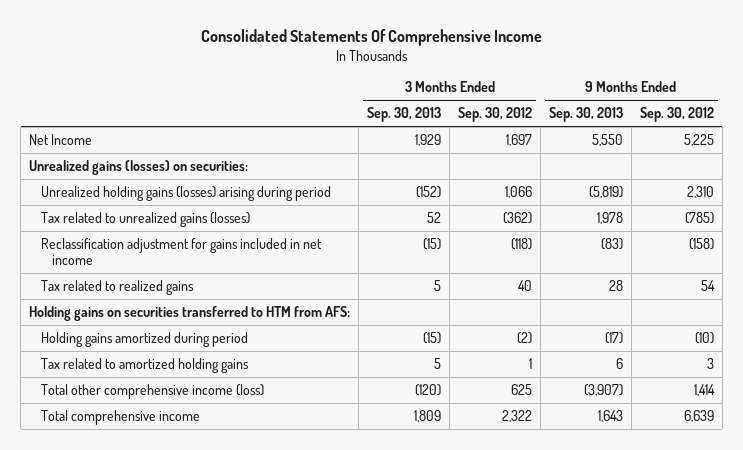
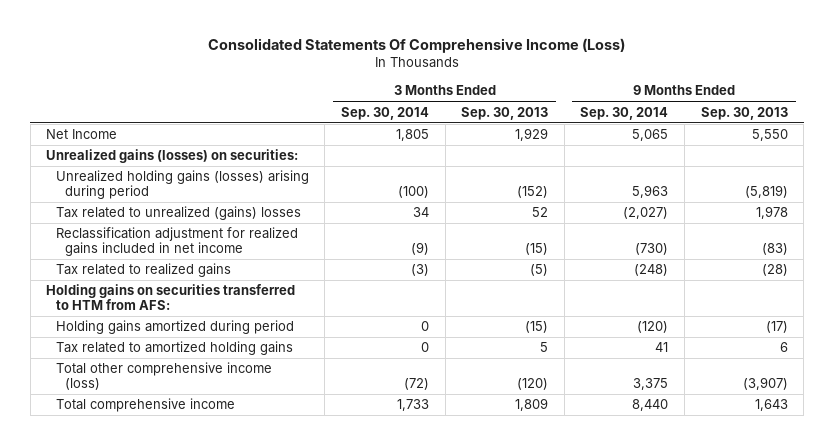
- Consolidated Statements Of Comprehensive Income
+ Consolidated Statements Of Comprehensive Income (Loss)
- | 3 Months Ended Sep. 30, 2013 | 3 Months Ended Sep. 30, 2012 | 9 Months Ended Sep. 30, 2013 | 9 Months Ended Sep. 30, 2012
+ | 3 Months Ended Sep. 30, 2014 | 3 Months Ended Sep. 30, 2013 | 9 Months Ended Sep. 30, 2014 | 9 Months Ended Sep. 30, 2013
- Tax related to unrealized gains (losses) | 52 | (362) | 1,978 | (785)
- Reclassification adjustment for gains included in net income | (15) | (118) | (83) | (158)
- Tax related to realized gains | 5 | 40 | 28 | 54
+ Tax related to unrealized (gains) losses | 34 | 52 | (2,027) | 1,978
+ Reclassification adjustment for realized gains included in net income | (9) | (15) | (730) | (83)
+ Tax related to realized gains | (3) | (5) | (248) | (28)

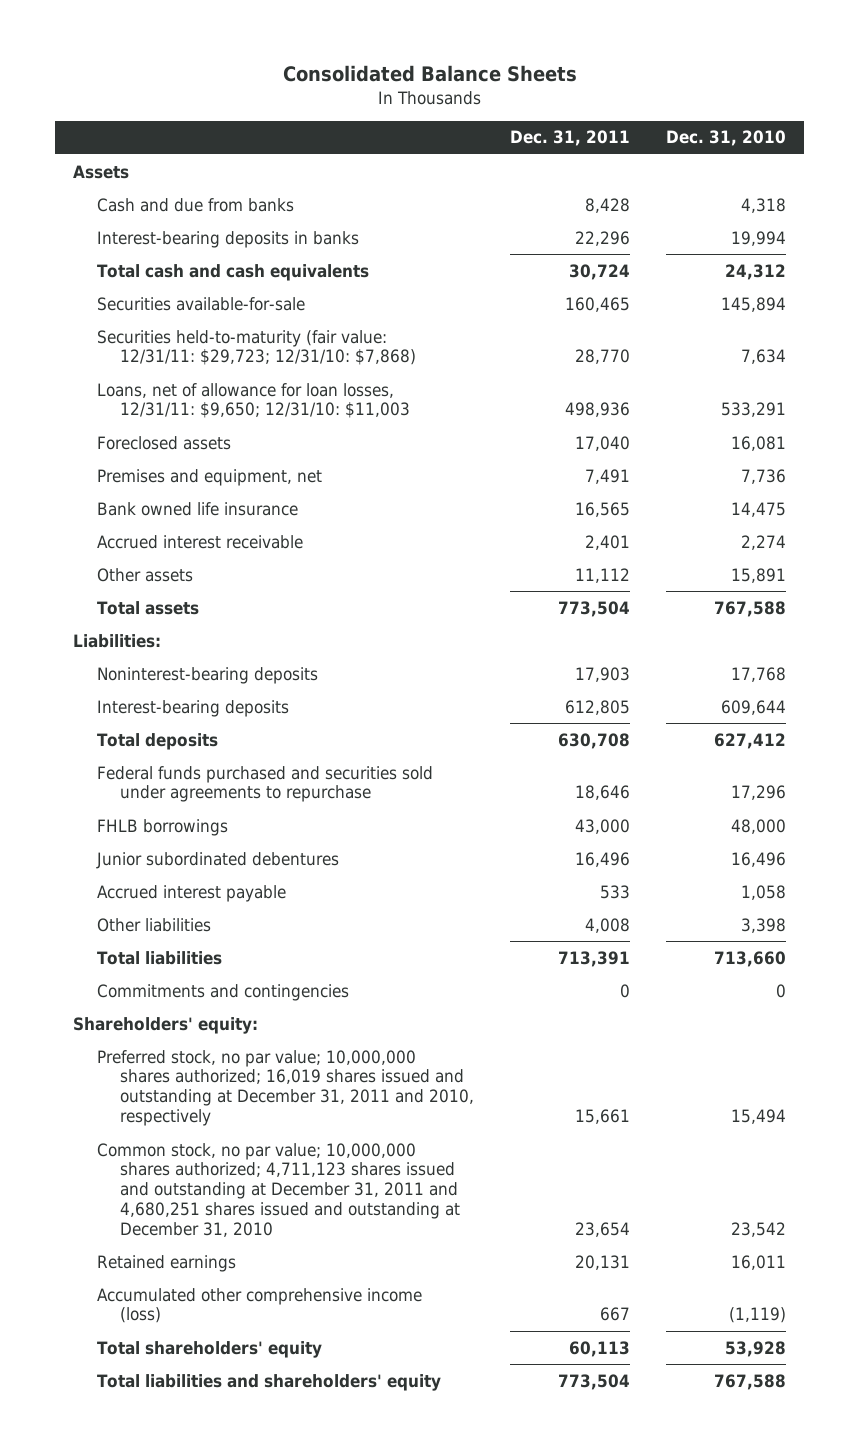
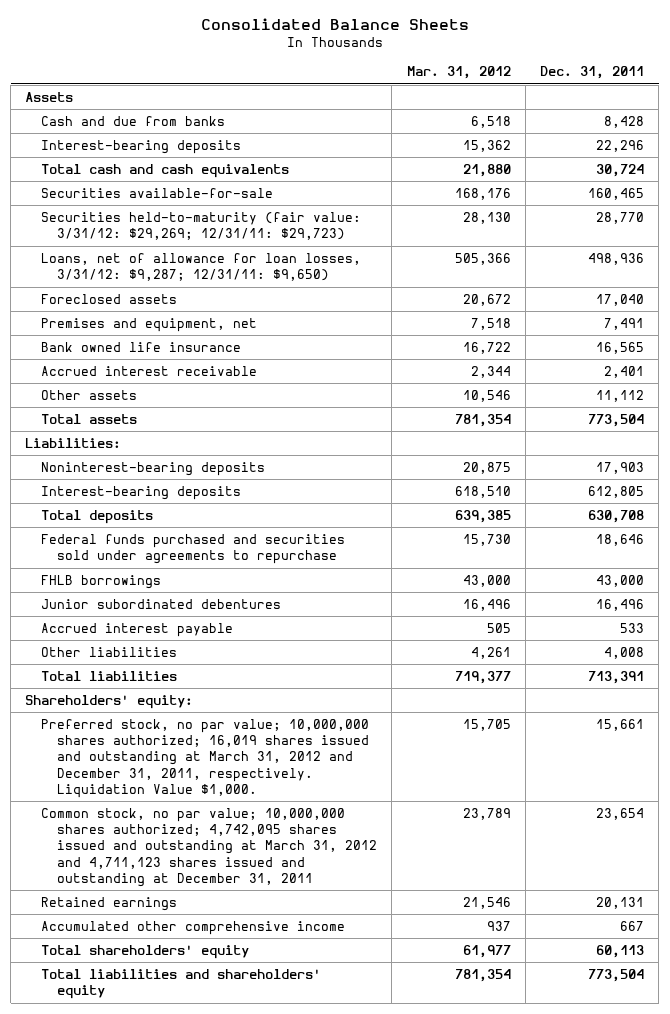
- | Dec. 31, 2011 | Dec. 31, 2010
+ | Mar. 31, 2012 | Dec. 31, 2011
- Interest-bearing deposits in banks | 22,296 | 19,994
+ Interest-bearing deposits | 15,362 | 22,296
- Securities held-to-maturity (fair value: 12/31/11: $29,723; 12/31/10: $7,868) | 28,770 | 7,634
- Loans, net of allowance for loan losses, 12/31/11: $9,650; 12/31/10: $11,003 | 498,936 | 533,291
+ Securities held-to-maturity (fair value: 3/31/12: $29,269; 12/31/11: $29,723) | 28,130 | 28,770
+ Loans, net of allowance for loan losses, 3/31/12: $9,287; 12/31/11: $9,650) | 505,366 | 498,936
- Commitments and contingencies | 0 | 0
- Preferred stock, no par value; 10,000,000 shares authorized; 16,019 shares issued and outstanding at December 31, 2011 and 2010, respectively | 15,661 | 15,494
- Common stock, no par value; 10,000,000 shares authorized; 4,711,123 shares issued and outstanding at December 31, 2011 and 4,680,251 shares issued and outstanding at December 31, 2010 | 23,654 | 23,542
+ Preferred stock, no par value; 10,000,000 shares authorized; 16,019 shares issued and outstanding at March 31, 2012 and December 31, 2011, respectively. Liquidation Value $1,000. | 15,705 | 15,661
+ Common stock, no par value; 10,000,000 shares authorized; 4,742,095 shares issued and outstanding at March 31, 2012 and 4,711,123 shares issued and outstanding at December 31, 2011 | 23,789 | 23,654
- Accumulated other comprehensive income (loss) | 667 | (1,119)
+ Accumulated other comprehensive income | 937 | 667

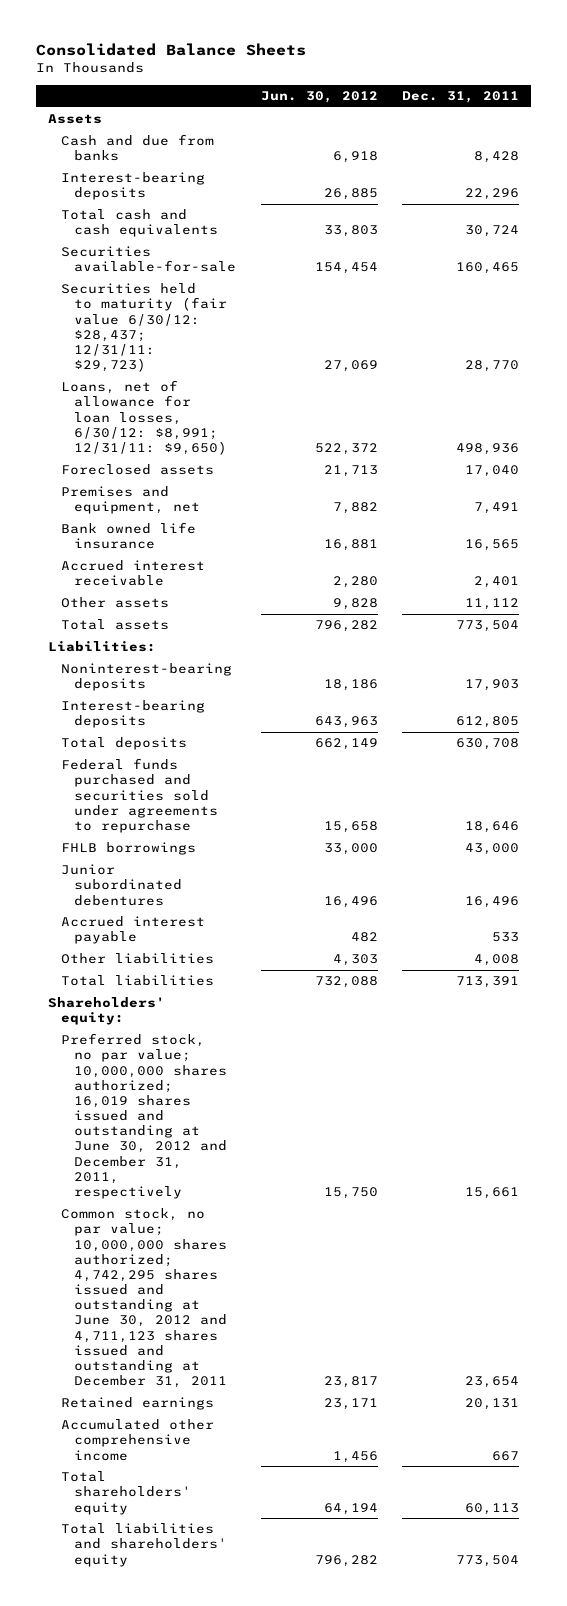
- | Mar. 31, 2012 | Dec. 31, 2011
+ | Jun. 30, 2012 | Dec. 31, 2011
- Securities held-to-maturity (fair value: 3/31/12: $29,269; 12/31/11: $29,723) | 28,130 | 28,770
- Loans, net of allowance for loan losses, 3/31/12: $9,287; 12/31/11: $9,650) | 505,366 | 498,936
+ Securities held to maturity (fair value 6/30/12: $28,437; 12/31/11: $29,723) | 27,069 | 28,770
+ Loans, net of allowance for loan losses, 6/30/12: $8,991; 12/31/11: $9,650) | 522,372 | 498,936
- Preferred stock, no par value; 10,000,000 shares authorized; 16,019 shares issued and outstanding at March 31, 2012 and December 31, 2011, respectively. Liquidation Value $1,000. | 15,705 | 15,661
- Common stock, no par value; 10,000,000 shares authorized; 4,742,095 shares issued and outstanding at March 31, 2012 and 4,711,123 shares issued and outstanding at December 31, 2011 | 23,789 | 23,654
+ Preferred stock, no par value; 10,000,000 shares authorized; 16,019 shares issued and outstanding at June 30, 2012 and December 31, 2011, respectively | 15,750 | 15,661
+ Common stock, no par value; 10,000,000 shares authorized; 4,742,295 shares issued and outstanding at June 30, 2012 and 4,711,123 shares issued and outstanding at December 31, 2011 | 23,817 | 23,654

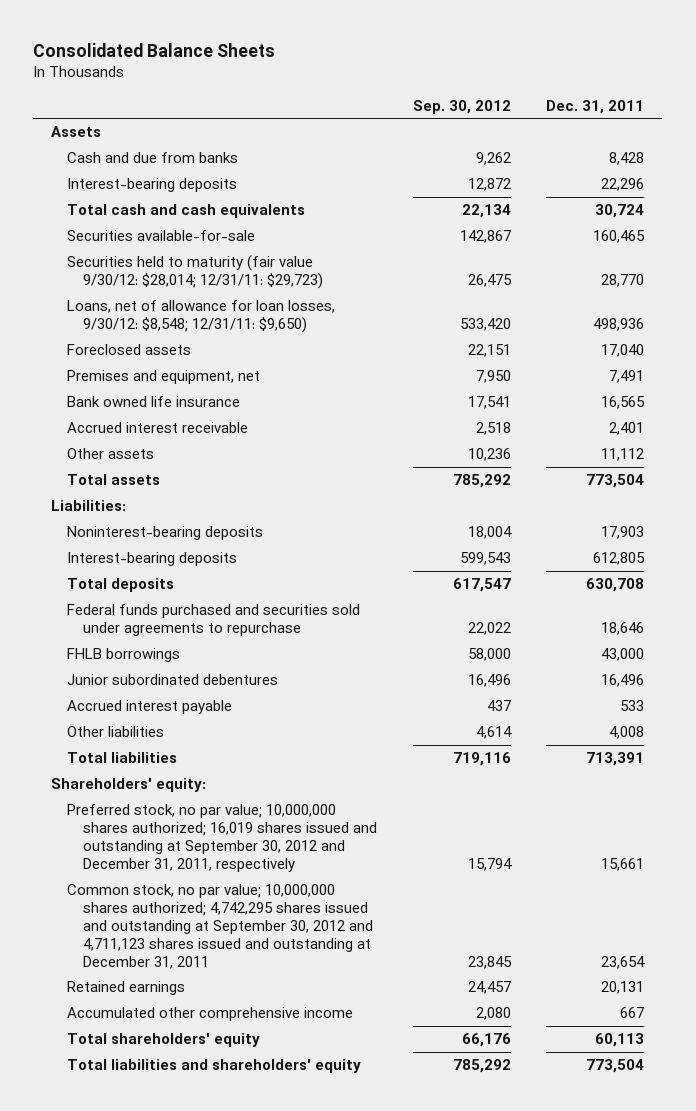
- | Jun. 30, 2012 | Dec. 31, 2011
+ | Sep. 30, 2012 | Dec. 31, 2011
- Securities held to maturity (fair value 6/30/12: $28,437; 12/31/11: $29,723) | 27,069 | 28,770
- Loans, net of allowance for loan losses, 6/30/12: $8,991; 12/31/11: $9,650) | 522,372 | 498,936
+ Securities held to maturity (fair value 9/30/12: $28,014; 12/31/11: $29,723) | 26,475 | 28,770
+ Loans, net of allowance for loan losses, 9/30/12: $8,548; 12/31/11: $9,650) | 533,420 | 498,936
- Preferred stock, no par value; 10,000,000 shares authorized; 16,019 shares issued and outstanding at June 30, 2012 and December 31, 2011, respectively | 15,750 | 15,661
- Common stock, no par value; 10,000,000 shares authorized; 4,742,295 shares issued and outstanding at June 30, 2012 and 4,711,123 shares issued and outstanding at December 31, 2011 | 23,817 | 23,654
+ Preferred stock, no par value; 10,000,000 shares authorized; 16,019 shares issued and outstanding at September 30, 2012 and December 31, 2011, respectively | 15,794 | 15,661
+ Common stock, no par value; 10,000,000 shares authorized; 4,742,295 shares issued and outstanding at September 30, 2012 and 4,711,123 shares issued and outstanding at December 31, 2011 | 23,845 | 23,654

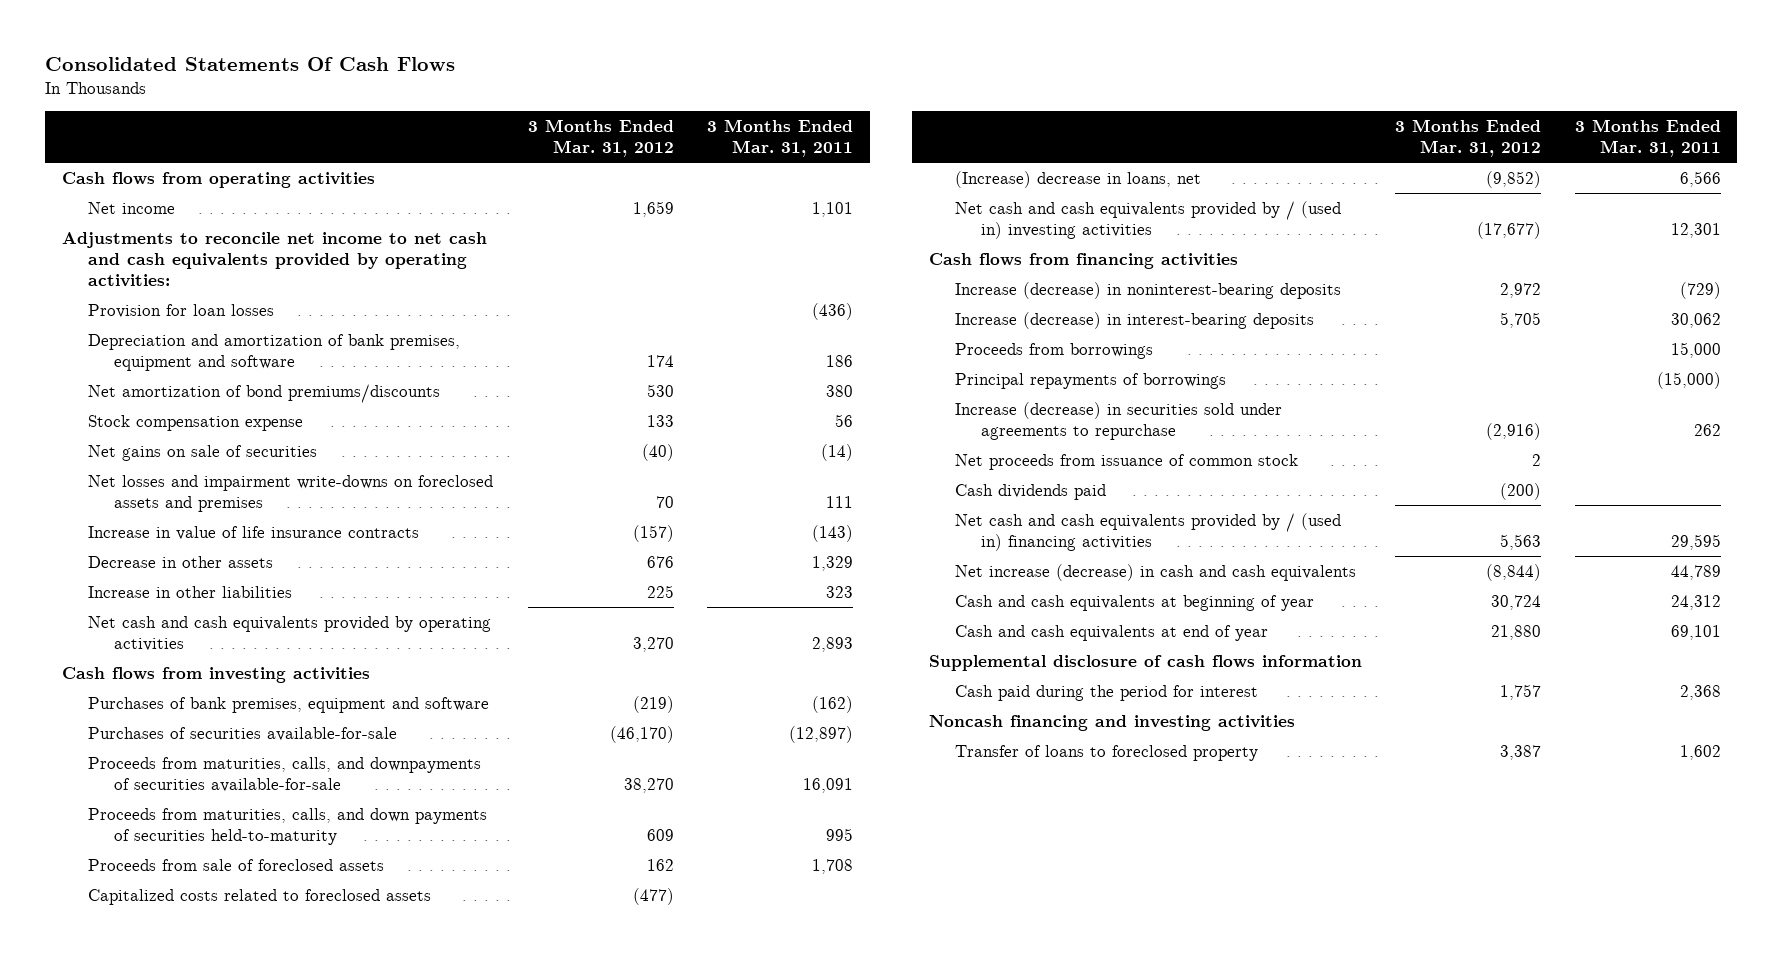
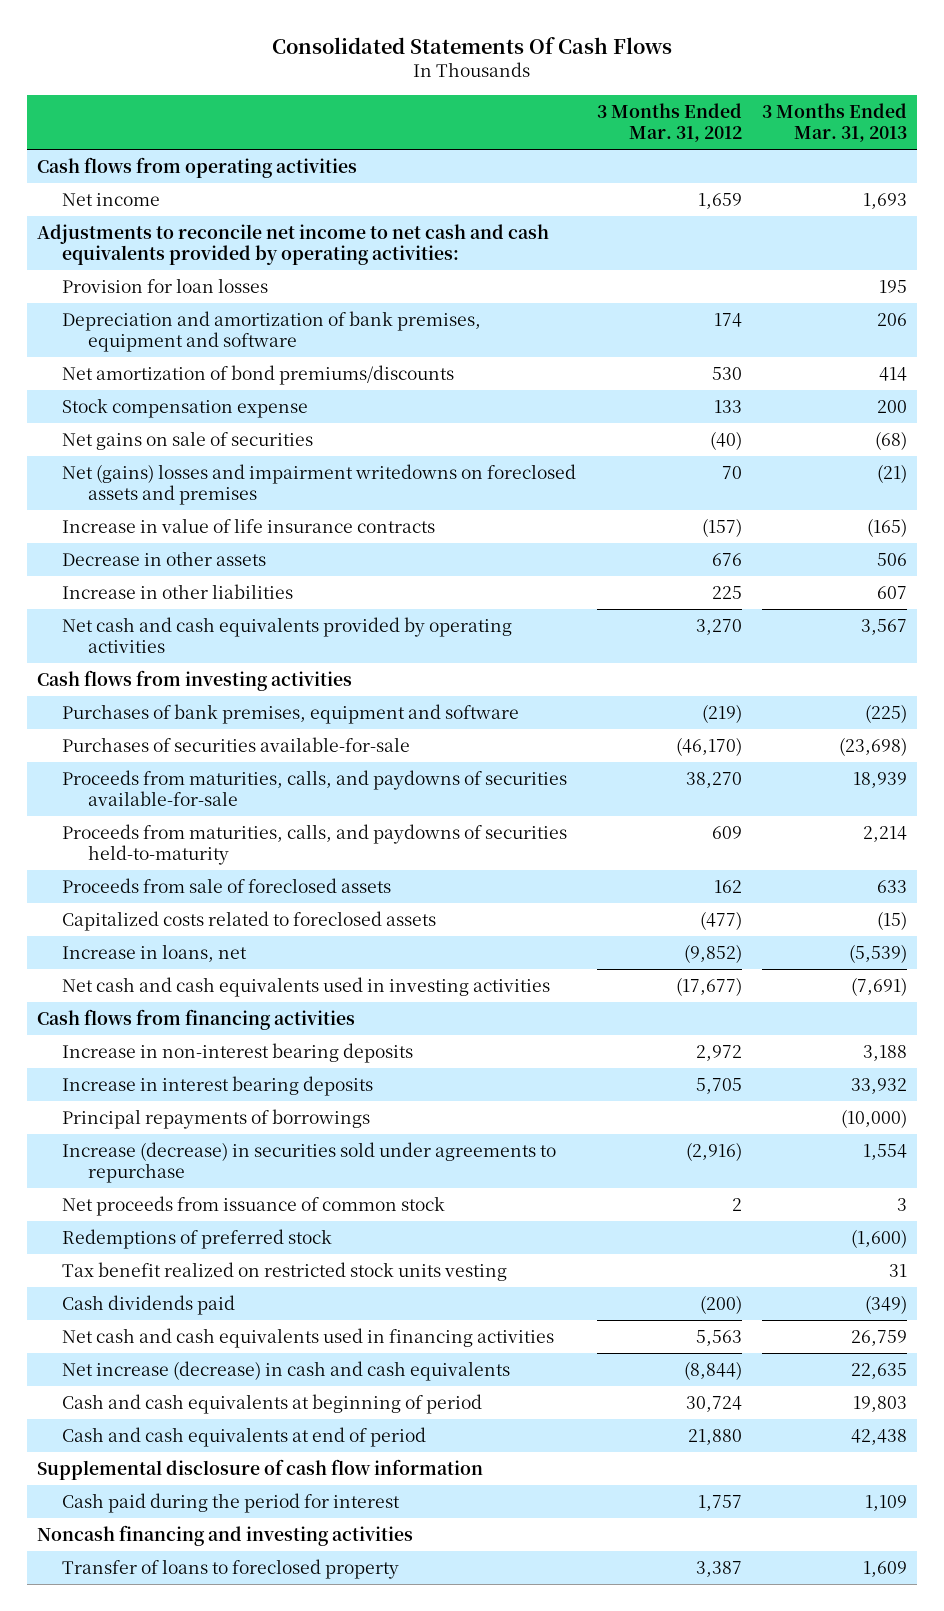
- | 3 Months Ended Mar. 31, 2012 | 3 Months Ended Mar. 31, 2011
+ | 3 Months Ended Mar. 31, 2012 | 3 Months Ended Mar. 31, 2013
- Net losses and impairment write-downs on foreclosed assets and premises | 70 | 111
+ Net (gains) losses and impairment writedowns on foreclosed assets and premises | 70 | (21)
- Proceeds from maturities, calls, and downpayments of securities available-for-sale | 38,270 | 16,091
- Proceeds from maturities, calls, and down payments of securities held-to-maturity | 609 | 995
+ Proceeds from maturities, calls, and paydowns of securities available-for-sale | 38,270 | 18,939
+ Proceeds from maturities, calls, and paydowns of securities held-to-maturity | 609 | 2,214
- (Increase) decrease in loans, net | (9,852) | 6,566
- Net cash and cash equivalents provided by / (used in) investing activities | (17,677) | 12,301
+ Increase in loans, net | (9,852) | (5,539)
+ Net cash and cash equivalents used in investing activities | (17,677) | (7,691)
- Increase (decrease) in noninterest-bearing deposits | 2,972 | (729)
- Increase (decrease) in interest-bearing deposits | 5,705 | 30,062
- Proceeds from borrowings | | 15,000
+ Increase in non-interest bearing deposits | 2,972 | 3,188
+ Increase in interest bearing deposits | 5,705 | 33,932
+ Redemptions of preferred stock | | (1,600)
+ Tax benefit realized on restricted stock units vesting | | 31
- Net cash and cash equivalents provided by / (used in) financing activities | 5,563 | 29,595
+ Net cash and cash equivalents used in financing activities | 5,563 | 26,759
- Cash and cash equivalents at beginning of year | 30,724 | 24,312
- Cash and cash equivalents at end of year | 21,880 | 69,101
- Supplemental disclosure of cash flows information
+ Cash and cash equivalents at beginning of period | 30,724 | 19,803
+ Cash and cash equivalents at end of period | 21,880 | 42,438
+ Supplemental disclosure of cash flow information

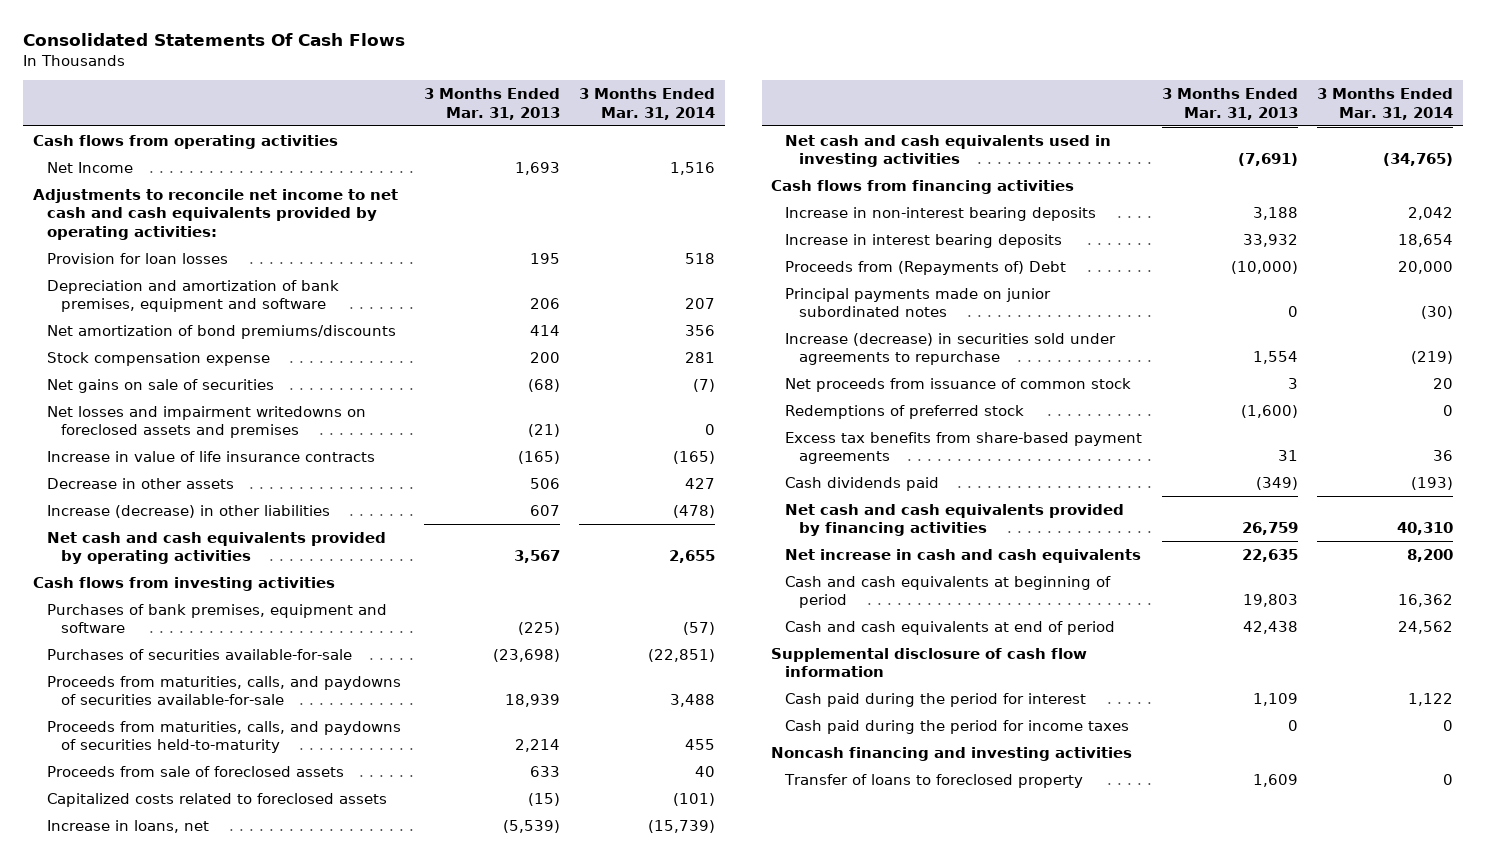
- | 3 Months Ended Mar. 31, 2012 | 3 Months Ended Mar. 31, 2013
+ | 3 Months Ended Mar. 31, 2013 | 3 Months Ended Mar. 31, 2014
- Net income | 1,659 | 1,693
+ Net Income | 1,693 | 1,516
- Net (gains) losses and impairment writedowns on foreclosed assets and premises | 70 | (21)
+ Net losses and impairment writedowns on foreclosed assets and premises | (21) | 0
- Increase in other liabilities | 225 | 607
+ Increase (decrease) in other liabilities | 607 | (478)
- Principal repayments of borrowings | | (10,000)
+ Proceeds from (Repayments of) Debt | (10,000) | 20,000
+ Principal payments made on junior subordinated notes | 0 | (30)
- Tax benefit realized on restricted stock units vesting | | 31
+ Excess tax benefits from share-based payment agreements | 31 | 36
- Net cash and cash equivalents used in financing activities | 5,563 | 26,759
- Net increase (decrease) in cash and cash equivalents | (8,844) | 22,635
+ Net cash and cash equivalents provided by financing activities | 26,759 | 40,310
+ Net increase in cash and cash equivalents | 22,635 | 8,200
+ Cash paid during the period for income taxes | 0 | 0

